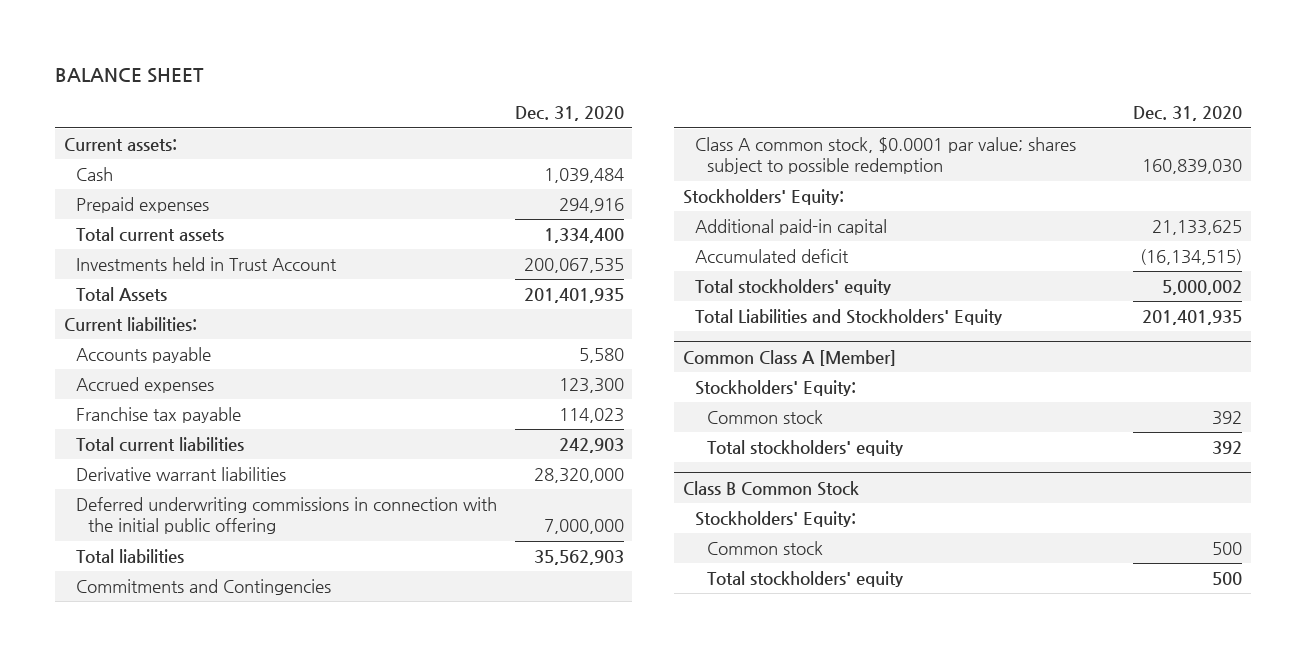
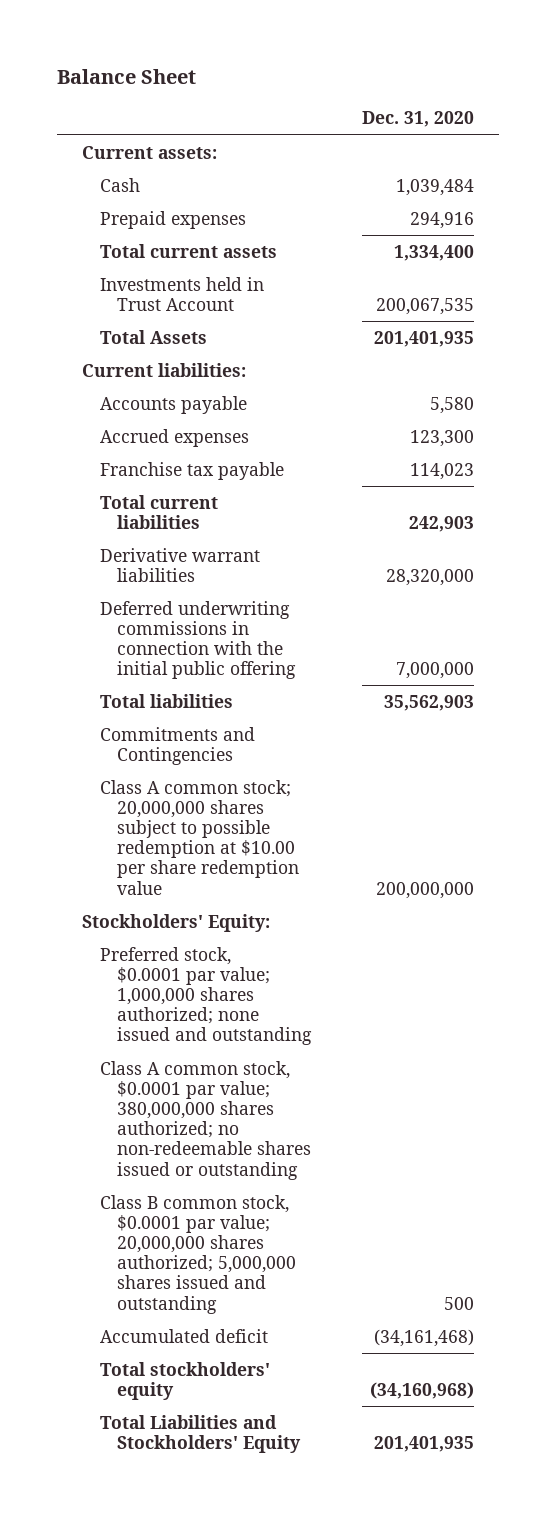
- BALANCE SHEET
+ Balance Sheet
- Class A common stock, $0.0001 par value; shares subject to possible redemption | 160,839,030
+ Class A common stock; 20,000,000 shares subject to possible redemption at $10.00 per share redemption value | 200,000,000
- Additional paid-in capital | 21,133,625
- Accumulated deficit | (16,134,515)
- Total stockholders' equity | 5,000,002
+ Preferred stock, $0.0001 par value; 1,000,000 shares authorized; none issued and outstanding
+ Class A common stock, $0.0001 par value; 380,000,000 shares authorized; no non-redeemable shares issued or outstanding
+ Class B common stock, $0.0001 par value; 20,000,000 shares authorized; 5,000,000 shares issued and outstanding | 500
+ Accumulated deficit | (34,161,468)
+ Total stockholders' equity | (34,160,968)
- Common Class A [Member]
- Stockholders' Equity:
- Common stock | 392
- Total stockholders' equity | 392
- Class B Common Stock
- Stockholders' Equity:
- Common stock | 500
- Total stockholders' equity | 500

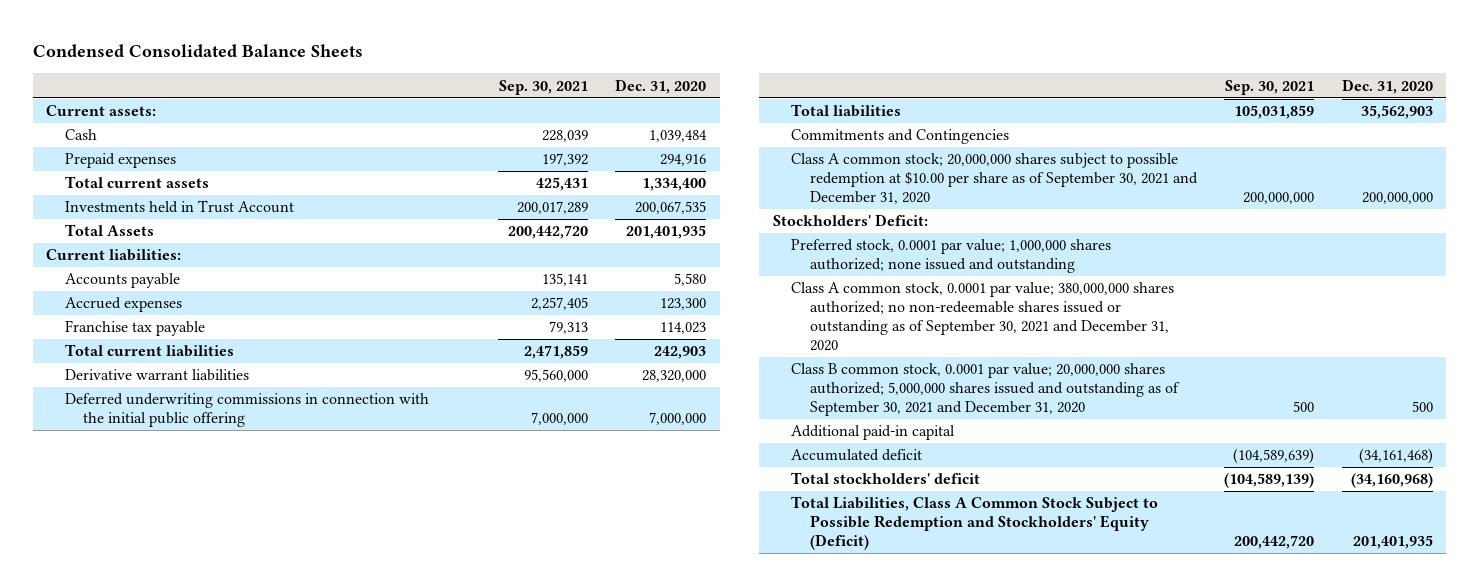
- Balance Sheet
+ Condensed Consolidated Balance Sheets
- | Dec. 31, 2020
+ | Sep. 30, 2021 | Dec. 31, 2020
- Class A common stock; 20,000,000 shares subject to possible redemption at $10.00 per share redemption value | 200,000,000
- Stockholders' Equity:
- Preferred stock, $0.0001 par value; 1,000,000 shares authorized; none issued and outstanding
- Class A common stock, $0.0001 par value; 380,000,000 shares authorized; no non-redeemable shares issued or outstanding
- Class B common stock, $0.0001 par value; 20,000,000 shares authorized; 5,000,000 shares issued and outstanding | 500
+ Class A common stock; 20,000,000 shares subject to possible redemption at $10.00 per share as of September 30, 2021 and December 31, 2020 | 200,000,000 | 200,000,000
+ Stockholders' Deficit:
+ Preferred stock, 0.0001 par value; 1,000,000 shares authorized; none issued and outstanding
+ Class A common stock, 0.0001 par value; 380,000,000 shares authorized; no non-redeemable shares issued or outstanding as of September 30, 2021 and December 31, 2020
+ Class B common stock, 0.0001 par value; 20,000,000 shares authorized; 5,000,000 shares issued and outstanding as of September 30, 2021 and December 31, 2020 | 500 | 500
+ Additional paid-in capital
- Total stockholders' equity | (34,160,968)
- Total Liabilities and Stockholders' Equity | 201,401,935
+ Total stockholders' deficit | (104,589,139) | (34,160,968)
+ Total Liabilities, Class A Common Stock Subject to Possible Redemption and Stockholders' Equity (Deficit) | 200,442,720 | 201,401,935

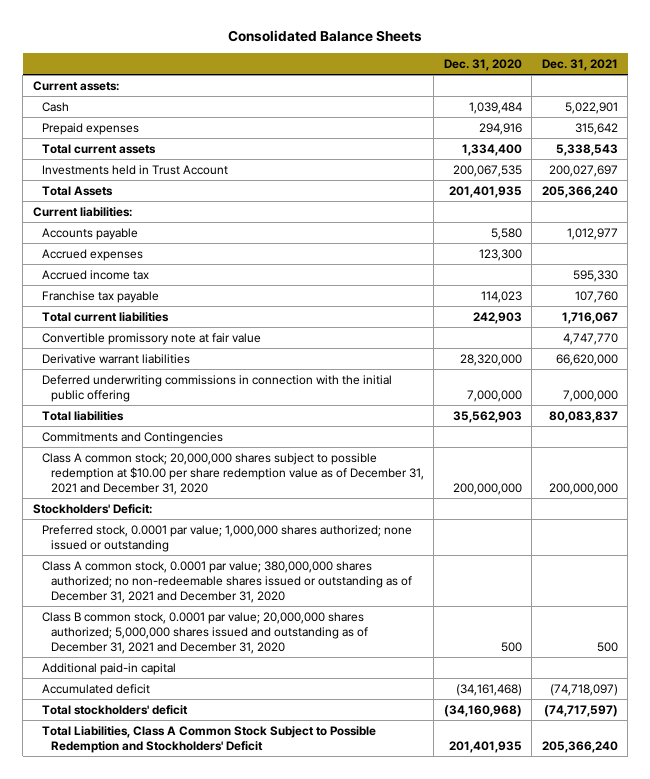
- Condensed Consolidated Balance Sheets
+ Consolidated Balance Sheets
- | Sep. 30, 2021 | Dec. 31, 2020
+ | Dec. 31, 2020 | Dec. 31, 2021
+ Accrued income tax | | 595,330
+ Convertible promissory note at fair value | | 4,747,770
- Class A common stock; 20,000,000 shares subject to possible redemption at $10.00 per share as of September 30, 2021 and December 31, 2020 | 200,000,000 | 200,000,000
+ Class A common stock; 20,000,000 shares subject to possible redemption at $10.00 per share redemption value as of December 31, 2021 and December 31, 2020 | 200,000,000 | 200,000,000
- Preferred stock, 0.0001 par value; 1,000,000 shares authorized; none issued and outstanding
- Class A common stock, 0.0001 par value; 380,000,000 shares authorized; no non-redeemable shares issued or outstanding as of September 30, 2021 and December 31, 2020
- Class B common stock, 0.0001 par value; 20,000,000 shares authorized; 5,000,000 shares issued and outstanding as of September 30, 2021 and December 31, 2020 | 500 | 500
+ Preferred stock, 0.0001 par value; 1,000,000 shares authorized; none issued or outstanding
+ Class A common stock, 0.0001 par value; 380,000,000 shares authorized; no non-redeemable shares issued or outstanding as of December 31, 2021 and December 31, 2020
+ Class B common stock, 0.0001 par value; 20,000,000 shares authorized; 5,000,000 shares issued and outstanding as of December 31, 2021 and December 31, 2020 | 500 | 500
- Total Liabilities, Class A Common Stock Subject to Possible Redemption and Stockholders' Equity (Deficit) | 200,442,720 | 201,401,935
+ Total Liabilities, Class A Common Stock Subject to Possible Redemption and Stockholders' Deficit | 201,401,935 | 205,366,240

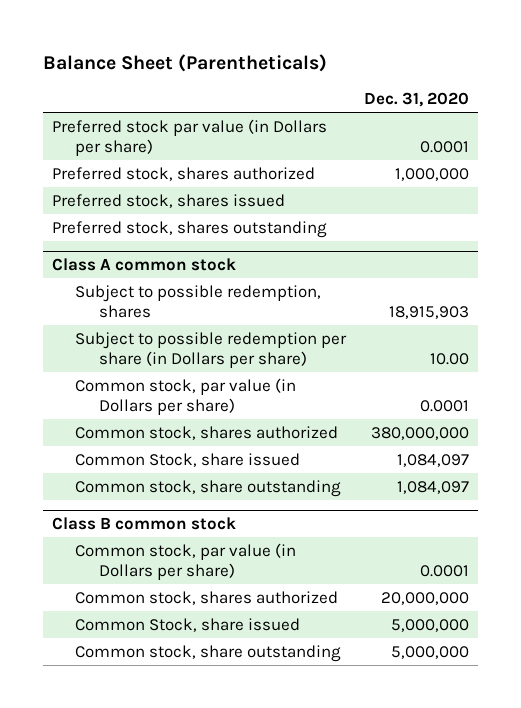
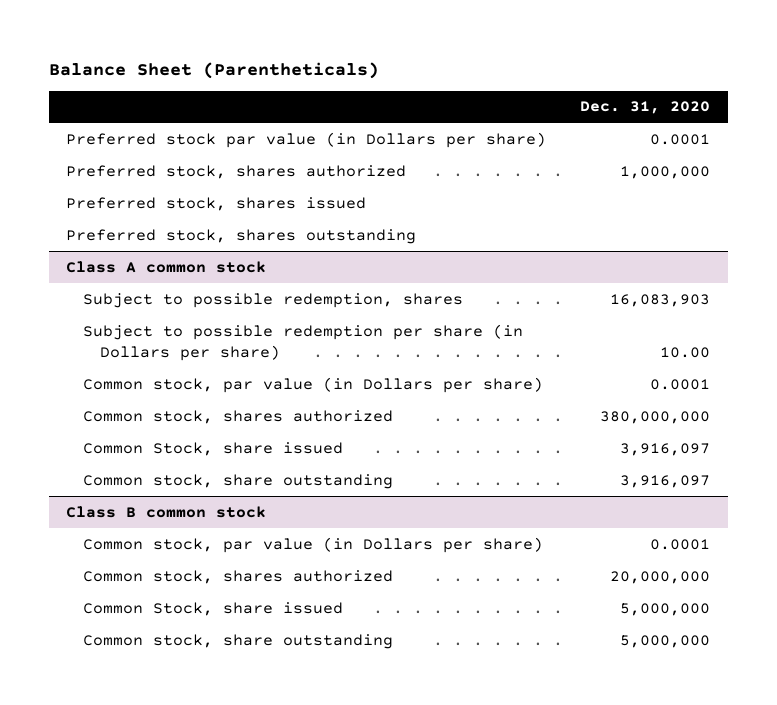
@ Class A common stock
- Subject to possible redemption, shares | 18,915,903
+ Subject to possible redemption, shares | 16,083,903
- Common Stock, share issued | 1,084,097
- Common stock, share outstanding | 1,084,097
+ Common Stock, share issued | 3,916,097
+ Common stock, share outstanding | 3,916,097

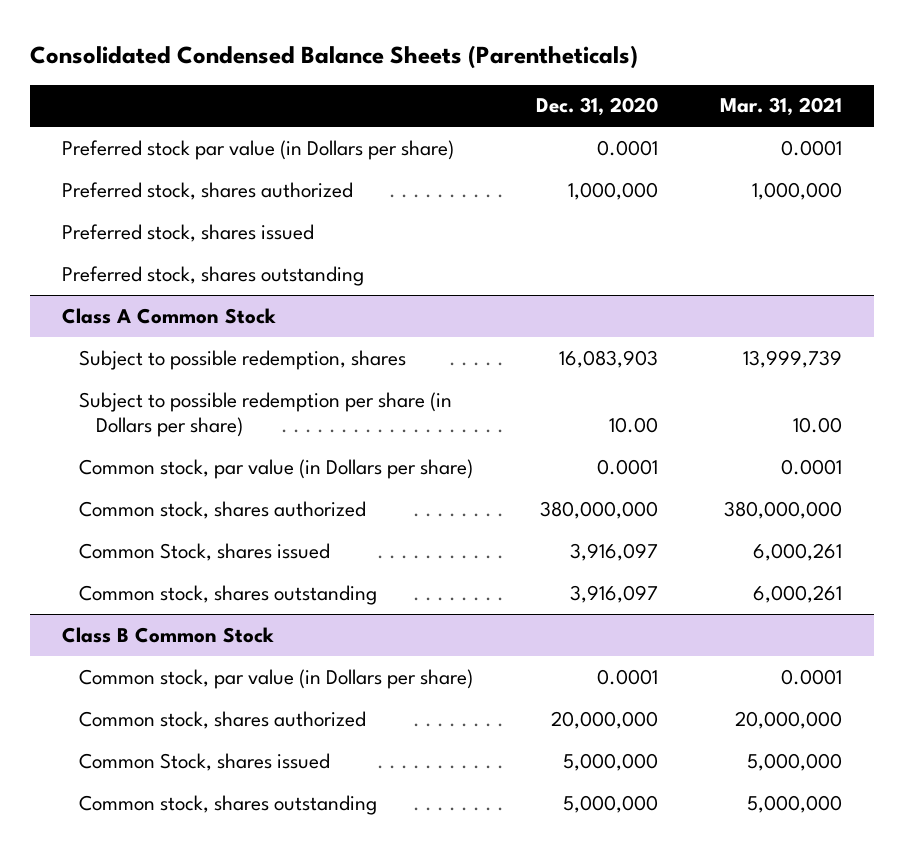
- Balance Sheet (Parentheticals)
+ Consolidated Condensed Balance Sheets (Parentheticals)
- | Dec. 31, 2020
+ | Dec. 31, 2020 | Mar. 31, 2021
- Class A common stock
+ Class A Common Stock
- Common Stock, share issued | 3,916,097
- Common stock, share outstanding | 3,916,097
- Class B common stock
+ Common Stock, shares issued | 3,916,097 | 6,000,261
+ Common stock, shares outstanding | 3,916,097 | 6,000,261
+ Class B Common Stock
- Common Stock, share issued | 5,000,000
- Common stock, share outstanding | 5,000,000
+ Common Stock, shares issued | 5,000,000 | 5,000,000
+ Common stock, shares outstanding | 5,000,000 | 5,000,000

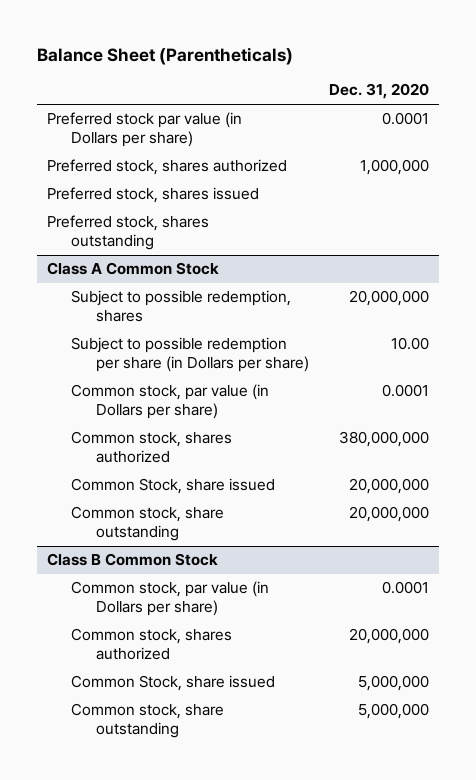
- Consolidated Condensed Balance Sheets (Parentheticals)
+ Balance Sheet (Parentheticals)
- | Dec. 31, 2020 | Mar. 31, 2021
+ | Dec. 31, 2020
@ Class A Common Stock
- Subject to possible redemption, shares | 16,083,903 | 13,999,739
+ Subject to possible redemption, shares | 20,000,000
- Common Stock, shares issued | 3,916,097 | 6,000,261
- Common stock, shares outstanding | 3,916,097 | 6,000,261
+ Common Stock, share issued | 20,000,000
+ Common stock, share outstanding | 20,000,000
@ Class B Common Stock
- Common Stock, shares issued | 5,000,000 | 5,000,000
- Common stock, shares outstanding | 5,000,000 | 5,000,000
+ Common Stock, share issued | 5,000,000
+ Common stock, share outstanding | 5,000,000

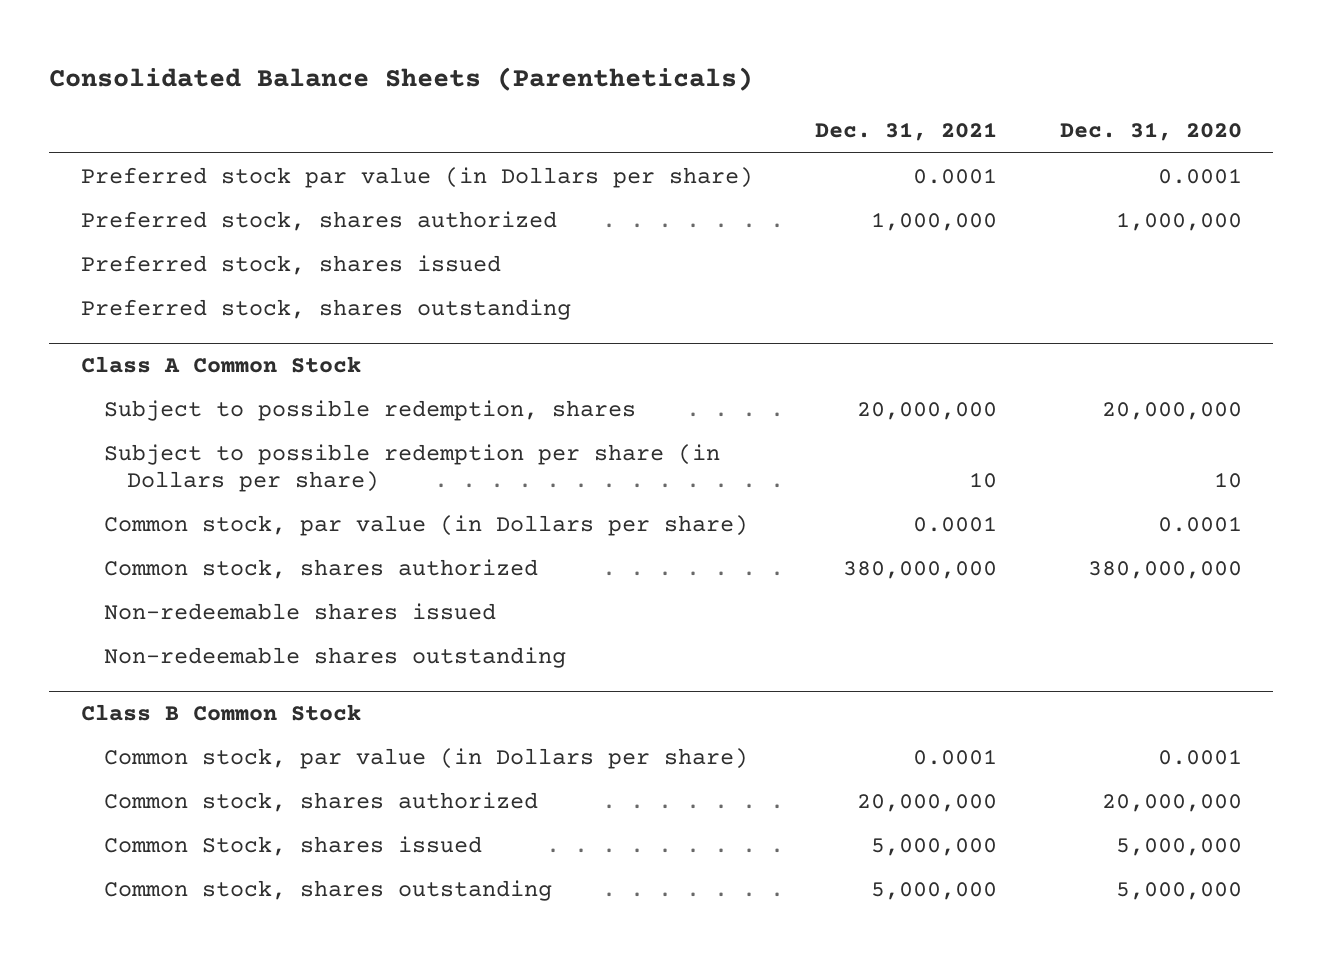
- Balance Sheet (Parentheticals)
+ Consolidated Balance Sheets (Parentheticals)
- | Dec. 31, 2020
+ | Dec. 31, 2021 | Dec. 31, 2020
@ Class A Common Stock
- Subject to possible redemption per share (in Dollars per share) | 10.00
+ Subject to possible redemption per share (in Dollars per share) | 10 | 10
- Common Stock, share issued | 20,000,000
- Common stock, share outstanding | 20,000,000
+ Non-redeemable shares issued
+ Non-redeemable shares outstanding
@ Class B Common Stock
- Common Stock, share issued | 5,000,000
- Common stock, share outstanding | 5,000,000
+ Common Stock, shares issued | 5,000,000 | 5,000,000
+ Common stock, shares outstanding | 5,000,000 | 5,000,000

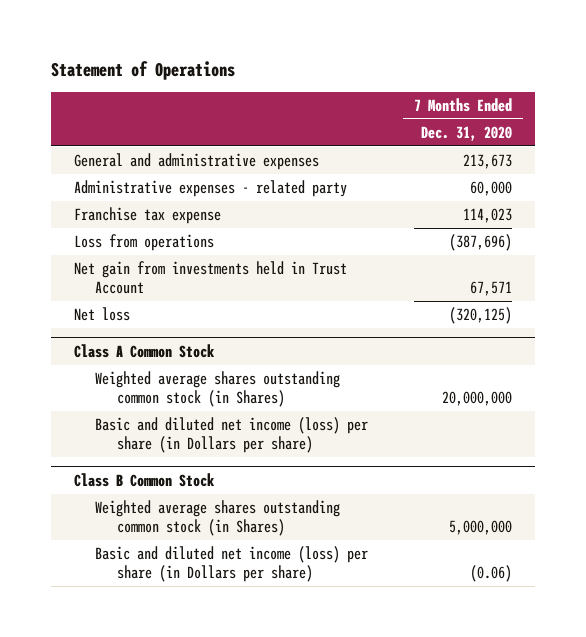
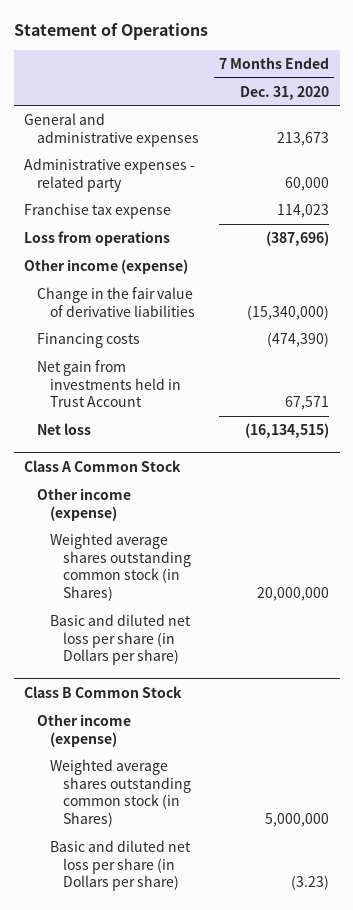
+ Other income (expense)
+ Change in the fair value of derivative liabilities | (15,340,000)
+ Financing costs | (474,390)
- Net loss | (320,125)
+ Net loss | (16,134,515)
@ Class A Common Stock
+ Other income (expense)
- Basic and diluted net income (loss) per share (in Dollars per share)
+ Basic and diluted net loss per share (in Dollars per share)
@ Class B Common Stock
+ Other income (expense)
- Basic and diluted net income (loss) per share (in Dollars per share) | (0.06)
+ Basic and diluted net loss per share (in Dollars per share) | (3.23)

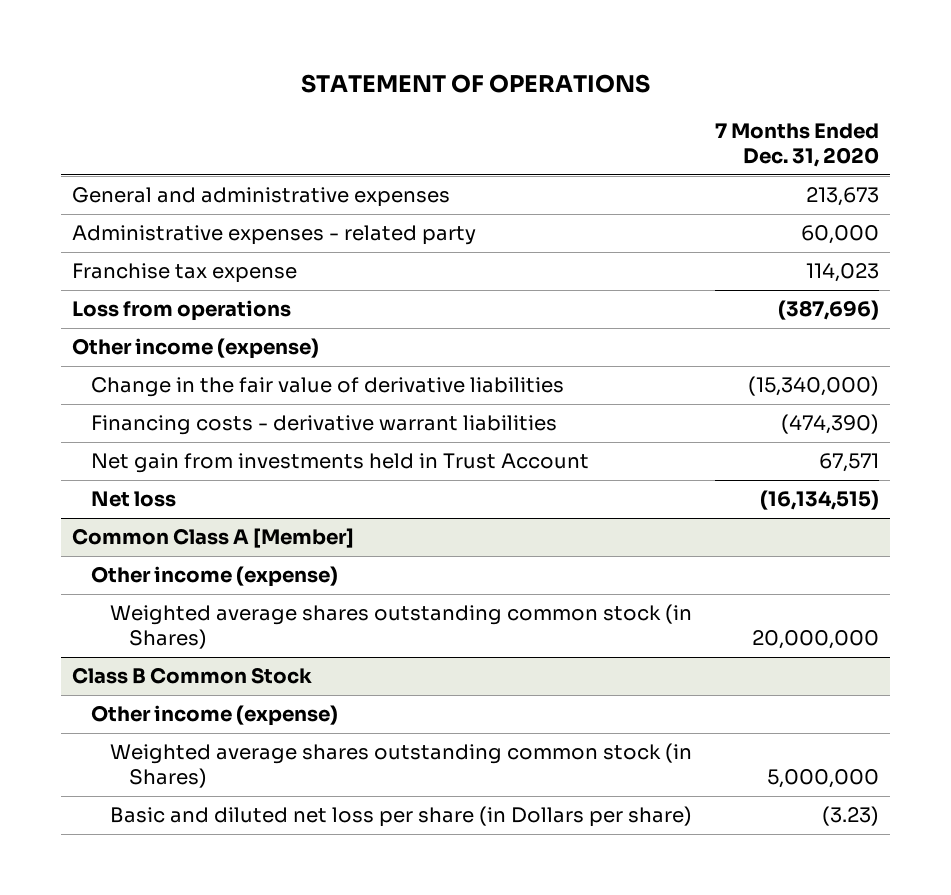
- Statement of Operations
+ STATEMENT OF OPERATIONS
- Financing costs | (474,390)
+ Financing costs - derivative warrant liabilities | (474,390)
- Class A Common Stock
+ Common Class A [Member]
- Basic and diluted net loss per share (in Dollars per share)

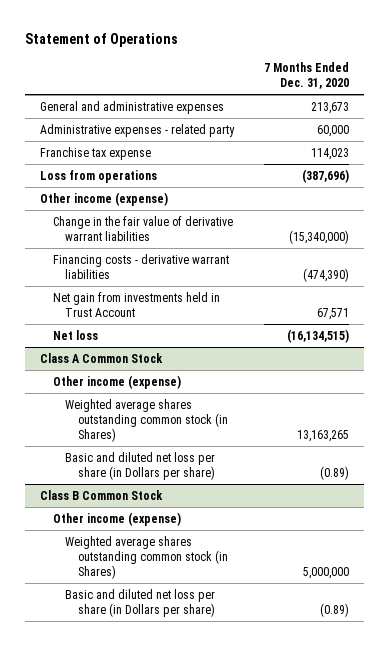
- STATEMENT OF OPERATIONS
+ Statement of Operations
- Change in the fair value of derivative liabilities | (15,340,000)
+ Change in the fair value of derivative warrant liabilities | (15,340,000)
- Common Class A [Member]
+ Class A Common Stock
- Weighted average shares outstanding common stock (in Shares) | 20,000,000
+ Weighted average shares outstanding common stock (in Shares) | 13,163,265
+ Basic and diluted net loss per share (in Dollars per share) | (0.89)
@ Class B Common Stock
- Basic and diluted net loss per share (in Dollars per share) | (3.23)
+ Basic and diluted net loss per share (in Dollars per share) | (0.89)

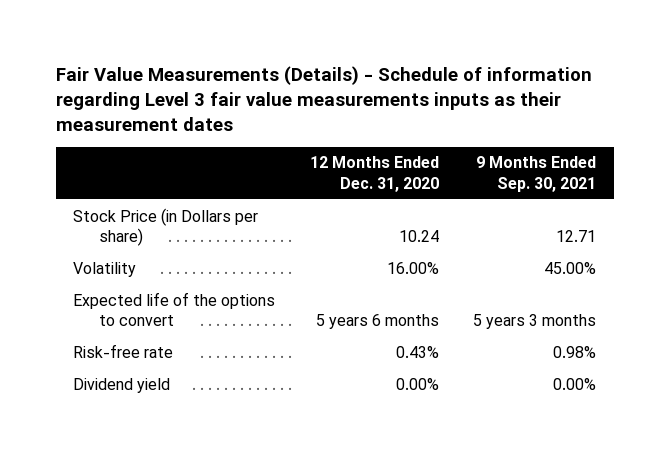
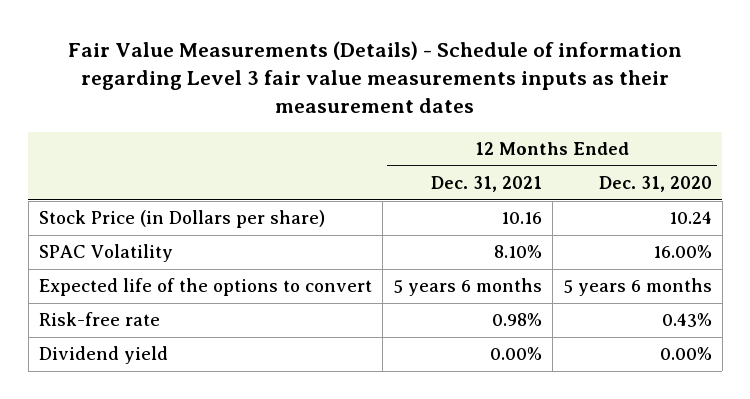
- | 12 Months Ended Dec. 31, 2020 | 9 Months Ended Sep. 30, 2021
+ | 12 Months Ended Dec. 31, 2021 | 12 Months Ended Dec. 31, 2020
- Volatility | 16.00% | 45.00%
+ SPAC Volatility | 8.10% | 16.00%

